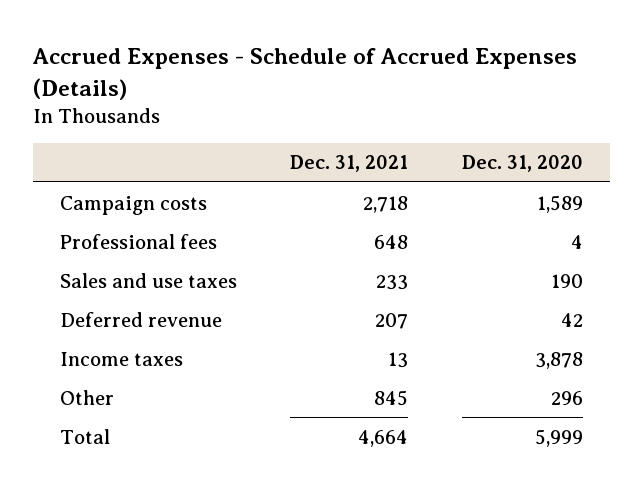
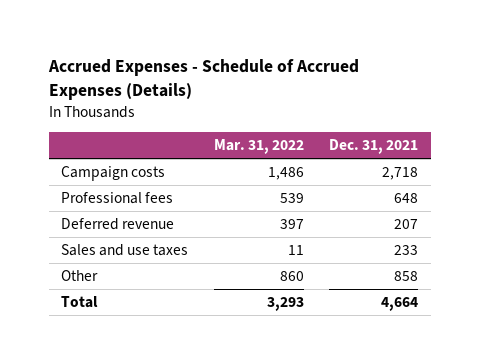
- | Dec. 31, 2021 | Dec. 31, 2020
+ | Mar. 31, 2022 | Dec. 31, 2021
- Income taxes | 13 | 3,878
- Other | 845 | 296
moved down: Sales and use taxes | 11 | 233
+ Other | 860 | 858

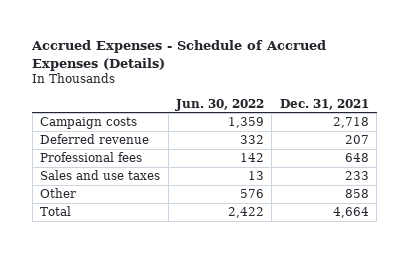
- | Mar. 31, 2022 | Dec. 31, 2021
+ | Jun. 30, 2022 | Dec. 31, 2021
moved down: Professional fees | 142 | 648

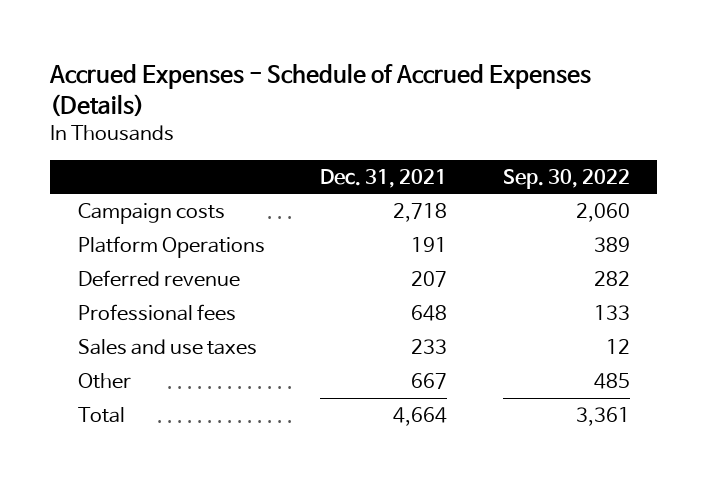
- | Jun. 30, 2022 | Dec. 31, 2021
+ | Dec. 31, 2021 | Sep. 30, 2022
+ Platform Operations | 191 | 389
- Other | 576 | 858
+ Other | 667 | 485

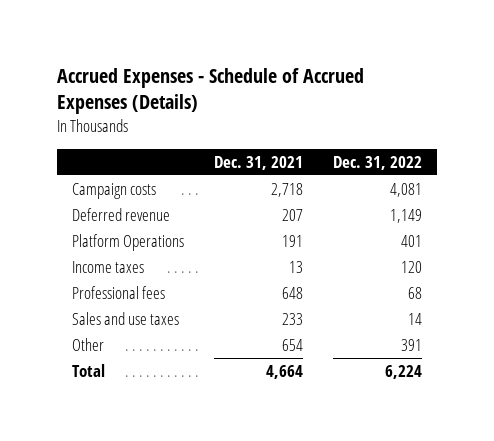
- | Dec. 31, 2021 | Sep. 30, 2022
+ | Dec. 31, 2021 | Dec. 31, 2022
moved down: Platform Operations | 191 | 401
+ Income taxes | 13 | 120
- Other | 667 | 485
+ Other | 654 | 391

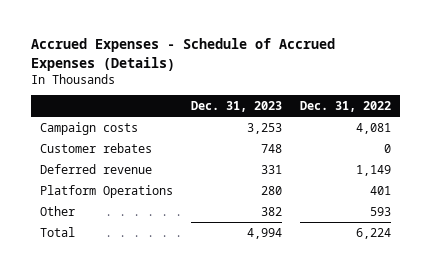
- | Dec. 31, 2021 | Dec. 31, 2022
+ | Dec. 31, 2023 | Dec. 31, 2022
+ Customer rebates | 748 | 0
- Income taxes | 13 | 120
- Professional fees | 648 | 68
- Sales and use taxes | 233 | 14
- Other | 654 | 391
+ Other | 382 | 593

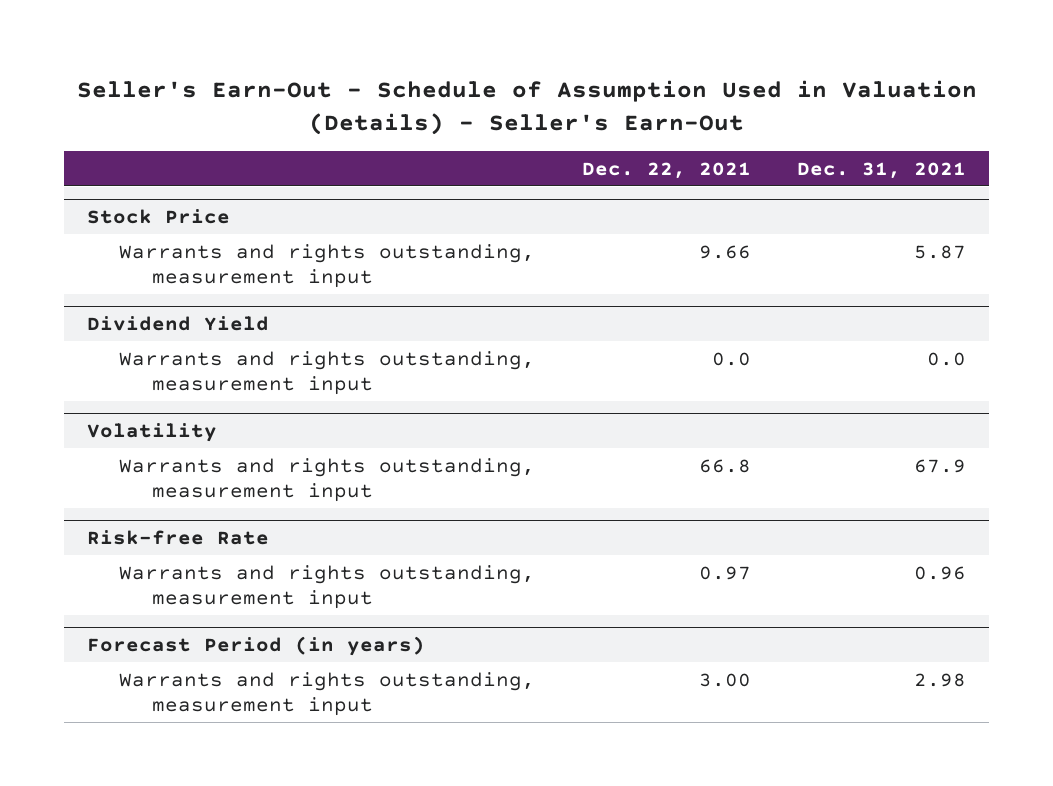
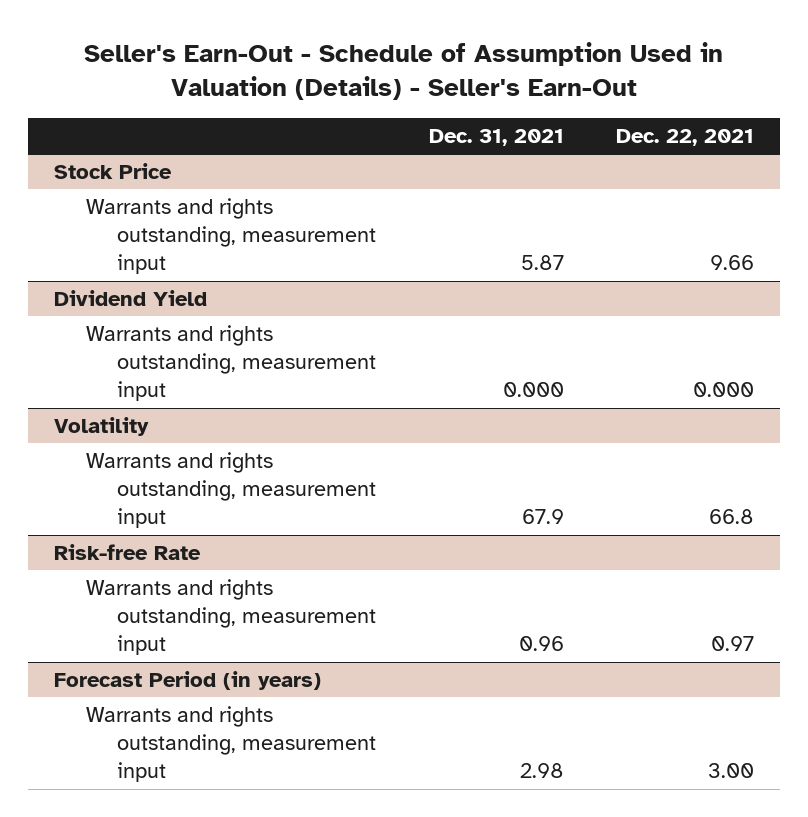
- | Dec. 22, 2021 | Dec. 31, 2021
+ | Dec. 31, 2021 | Dec. 22, 2021
@ Dividend Yield
- Warrants and rights outstanding, measurement input | 0.0 | 0.0
+ Warrants and rights outstanding, measurement input | 0.000 | 0.000

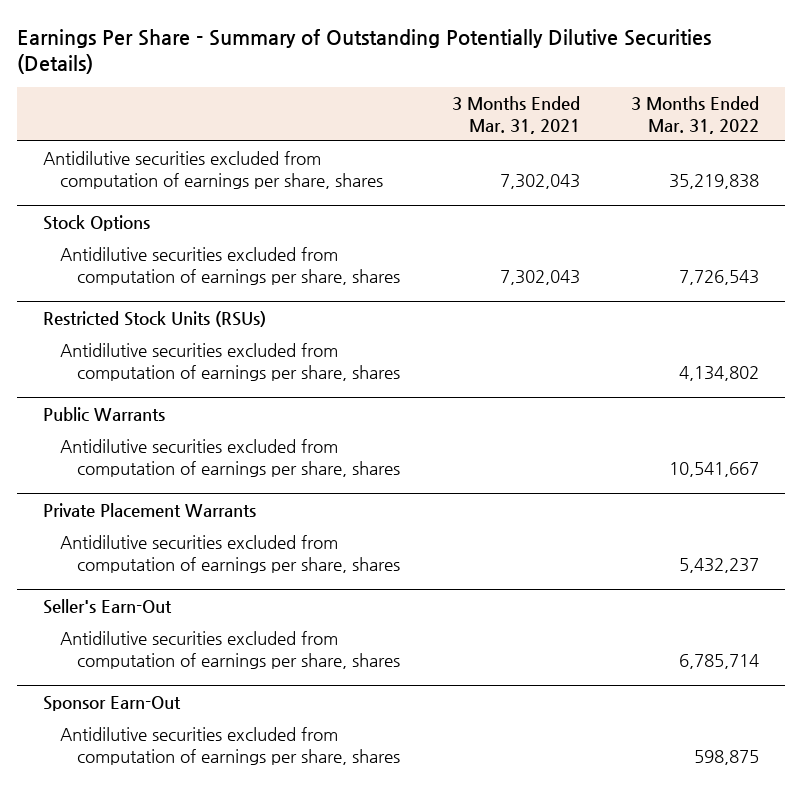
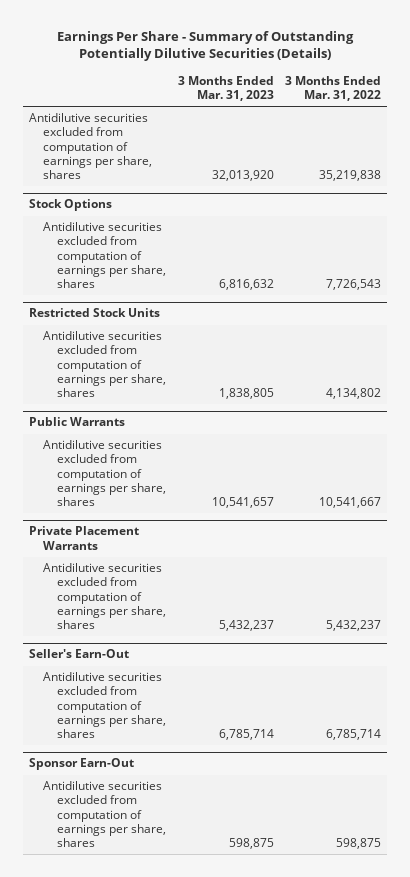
- | 3 Months Ended Mar. 31, 2021 | 3 Months Ended Mar. 31, 2022
+ | 3 Months Ended Mar. 31, 2023 | 3 Months Ended Mar. 31, 2022
- Restricted Stock Units (RSUs)
+ Restricted Stock Units

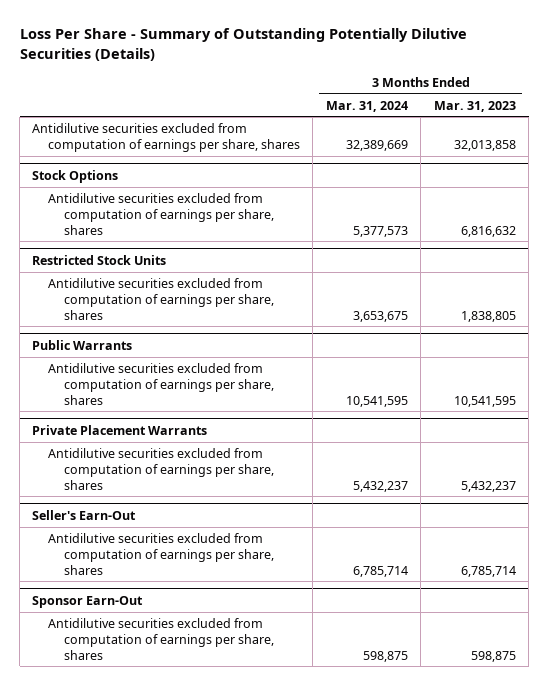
- Earnings Per Share - Summary of Outstanding Potentially Dilutive Securities (Details)
+ Loss Per Share - Summary of Outstanding Potentially Dilutive Securities (Details)
- | 3 Months Ended Mar. 31, 2023 | 3 Months Ended Mar. 31, 2022
+ | 3 Months Ended Mar. 31, 2024 | 3 Months Ended Mar. 31, 2023
- Antidilutive securities excluded from computation of earnings per share, shares | 32,013,920 | 35,219,838
+ Antidilutive securities excluded from computation of earnings per share, shares | 32,389,669 | 32,013,858
@ Public Warrants
- Antidilutive securities excluded from computation of earnings per share, shares | 10,541,657 | 10,541,667
+ Antidilutive securities excluded from computation of earnings per share, shares | 10,541,595 | 10,541,595

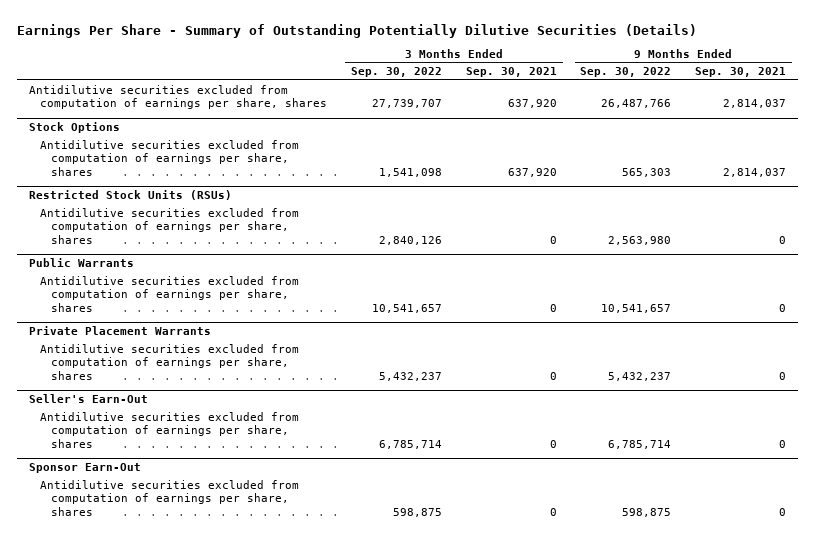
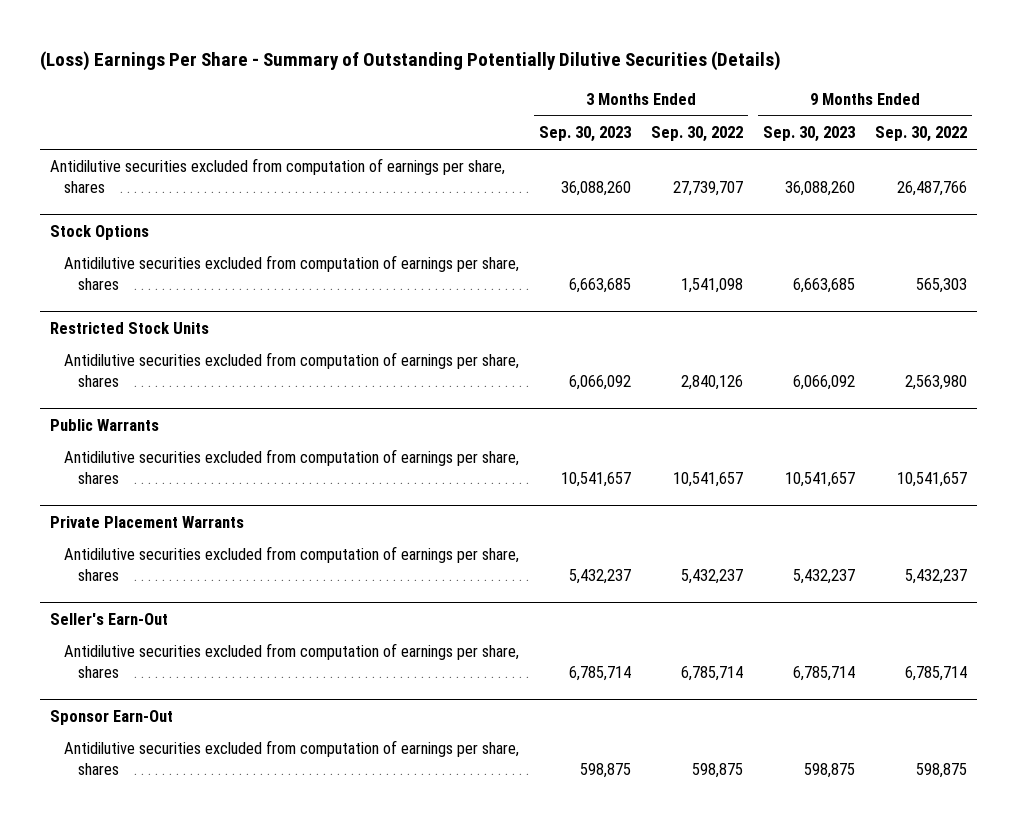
- Earnings Per Share - Summary of Outstanding Potentially Dilutive Securities (Details)
+ (Loss) Earnings Per Share - Summary of Outstanding Potentially Dilutive Securities (Details)
- | 3 Months Ended Sep. 30, 2022 | 3 Months Ended Sep. 30, 2021 | 9 Months Ended Sep. 30, 2022 | 9 Months Ended Sep. 30, 2021
+ | 3 Months Ended Sep. 30, 2023 | 3 Months Ended Sep. 30, 2022 | 9 Months Ended Sep. 30, 2023 | 9 Months Ended Sep. 30, 2022
- Restricted Stock Units (RSUs)
+ Restricted Stock Units

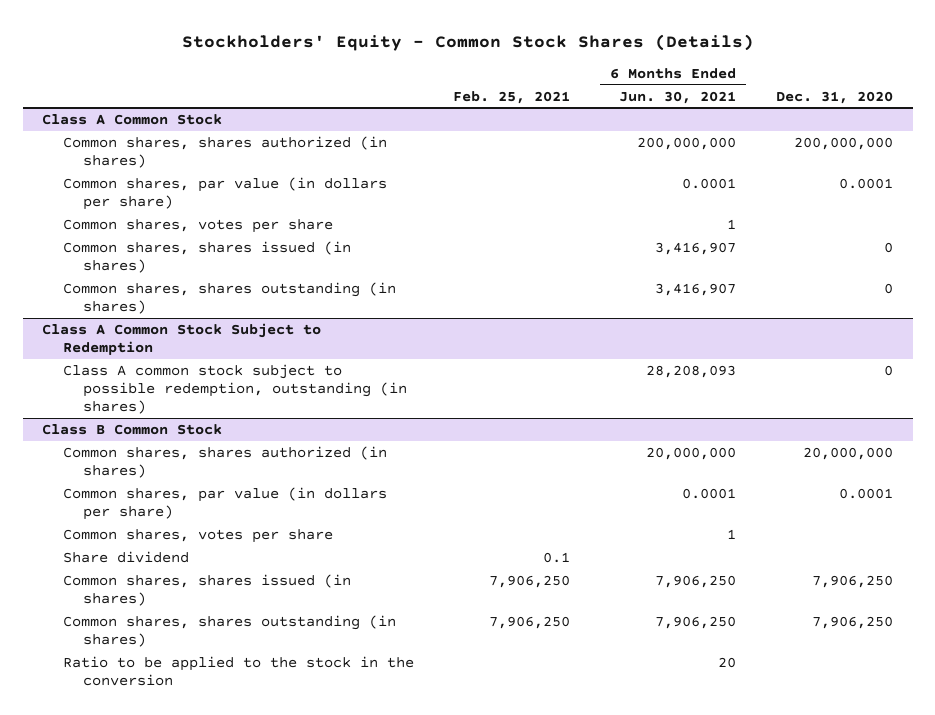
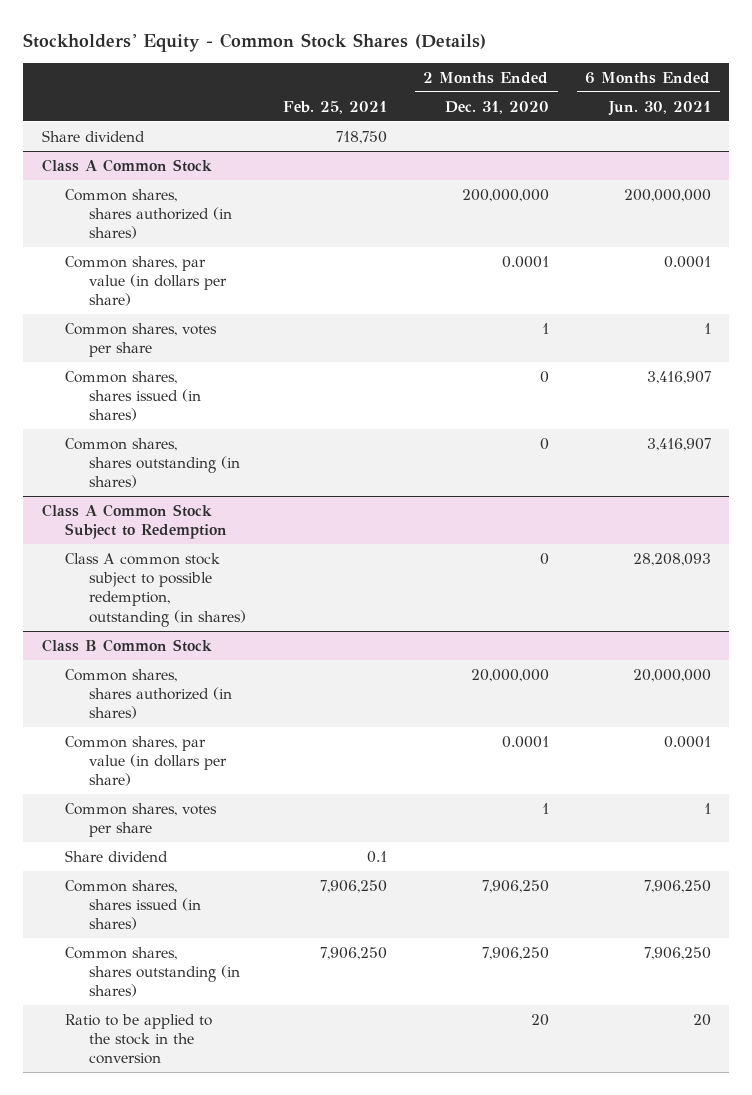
- | Feb. 25, 2021 | 6 Months Ended Jun. 30, 2021 | Dec. 31, 2020
+ | Feb. 25, 2021 | 2 Months Ended Dec. 31, 2020 | 6 Months Ended Jun. 30, 2021
+ Share dividend | 718,750 | |

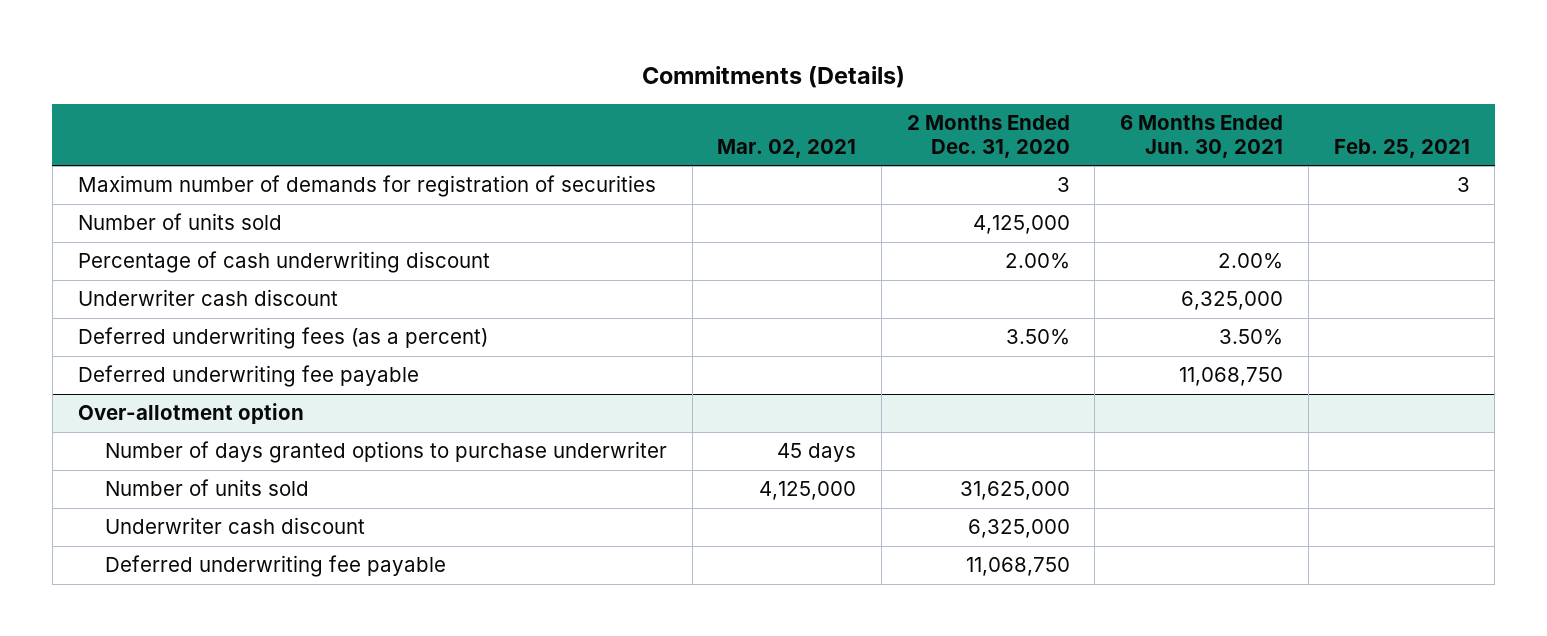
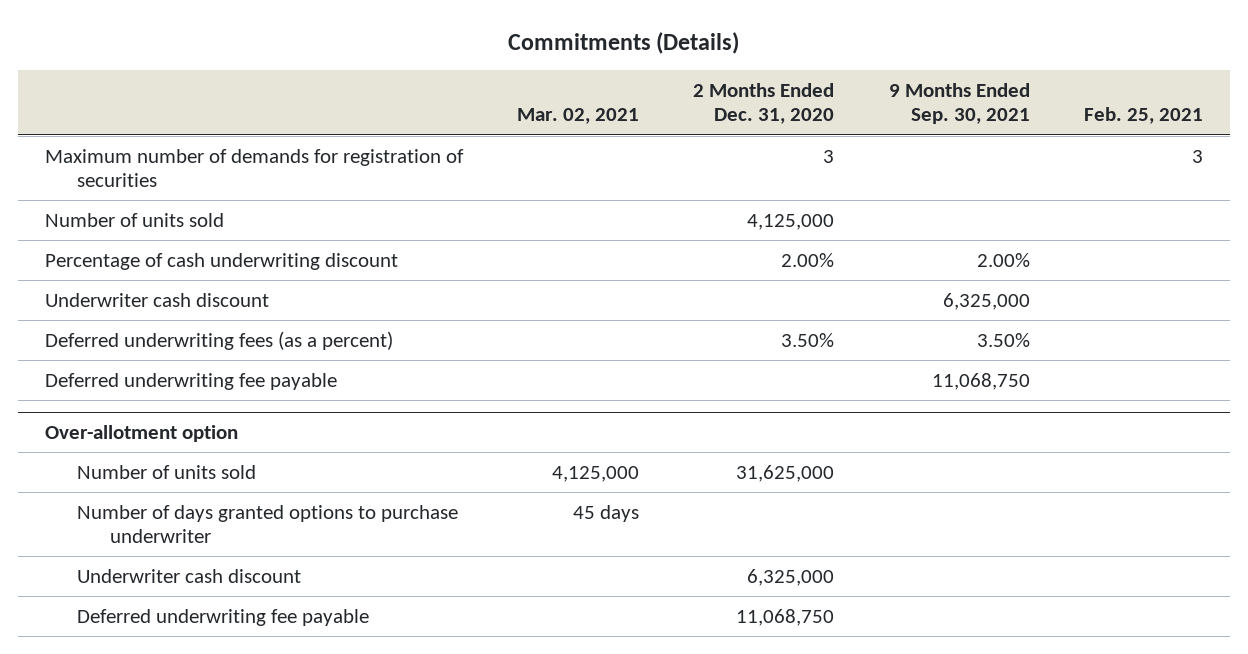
- | Mar. 02, 2021 | 2 Months Ended Dec. 31, 2020 | 6 Months Ended Jun. 30, 2021 | Feb. 25, 2021
+ | Mar. 02, 2021 | 2 Months Ended Dec. 31, 2020 | 9 Months Ended Sep. 30, 2021 | Feb. 25, 2021
@ Over-allotment option
moved down: Number of days granted options to purchase underwriter | 45 days | | |

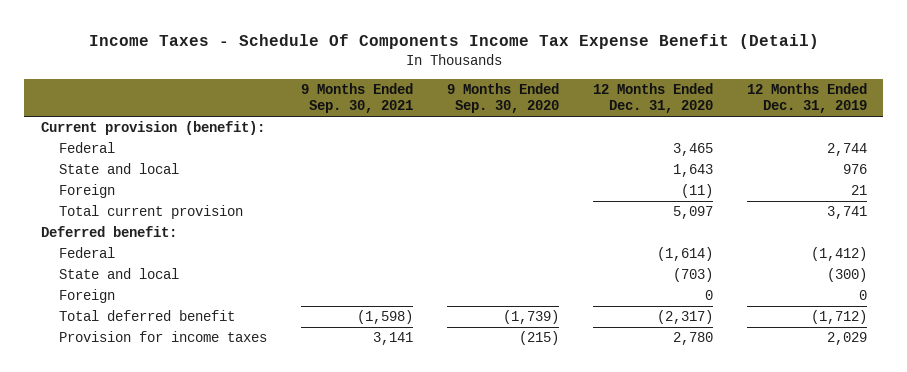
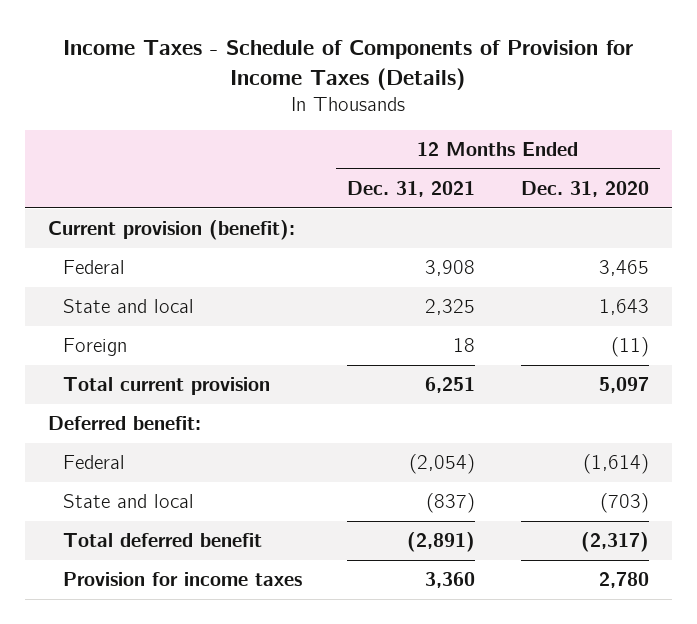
- Income Taxes - Schedule Of Components Income Tax Expense Benefit (Detail)
+ Income Taxes - Schedule of Components of Provision for Income Taxes (Details)
- | 9 Months Ended Sep. 30, 2021 | 9 Months Ended Sep. 30, 2020 | 12 Months Ended Dec. 31, 2020 | 12 Months Ended Dec. 31, 2019
+ | 12 Months Ended Dec. 31, 2021 | 12 Months Ended Dec. 31, 2020
- Foreign | | | 0 | 0

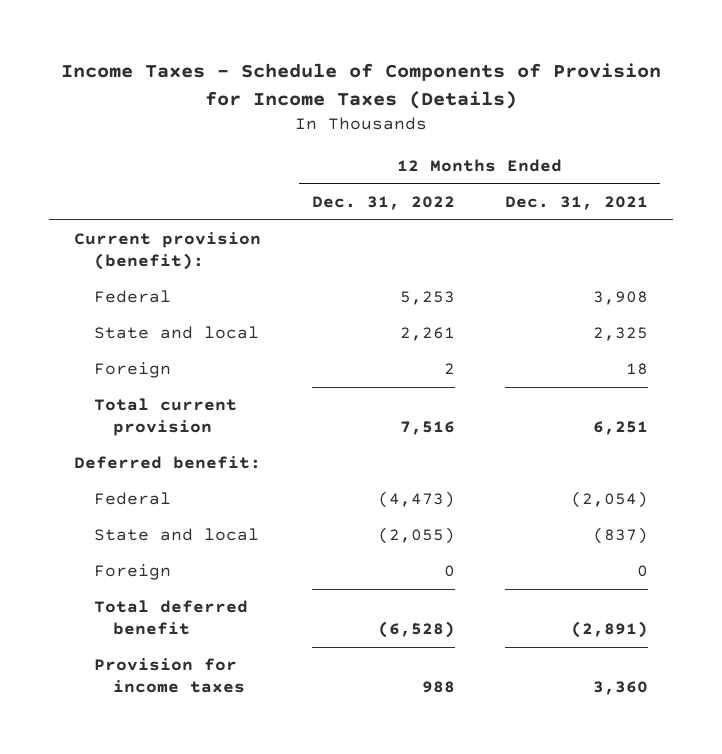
- | 12 Months Ended Dec. 31, 2021 | 12 Months Ended Dec. 31, 2020
+ | 12 Months Ended Dec. 31, 2022 | 12 Months Ended Dec. 31, 2021
+ Foreign | 0 | 0

